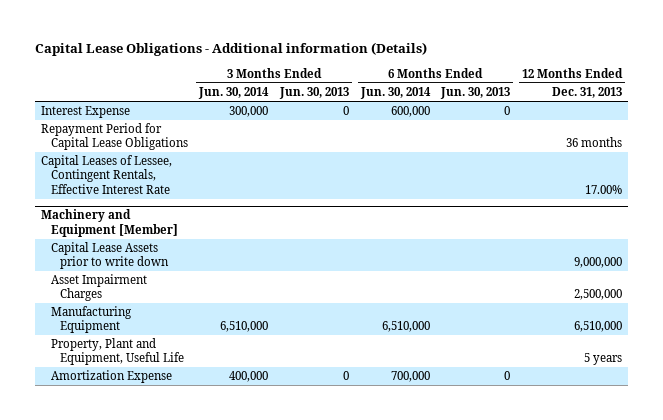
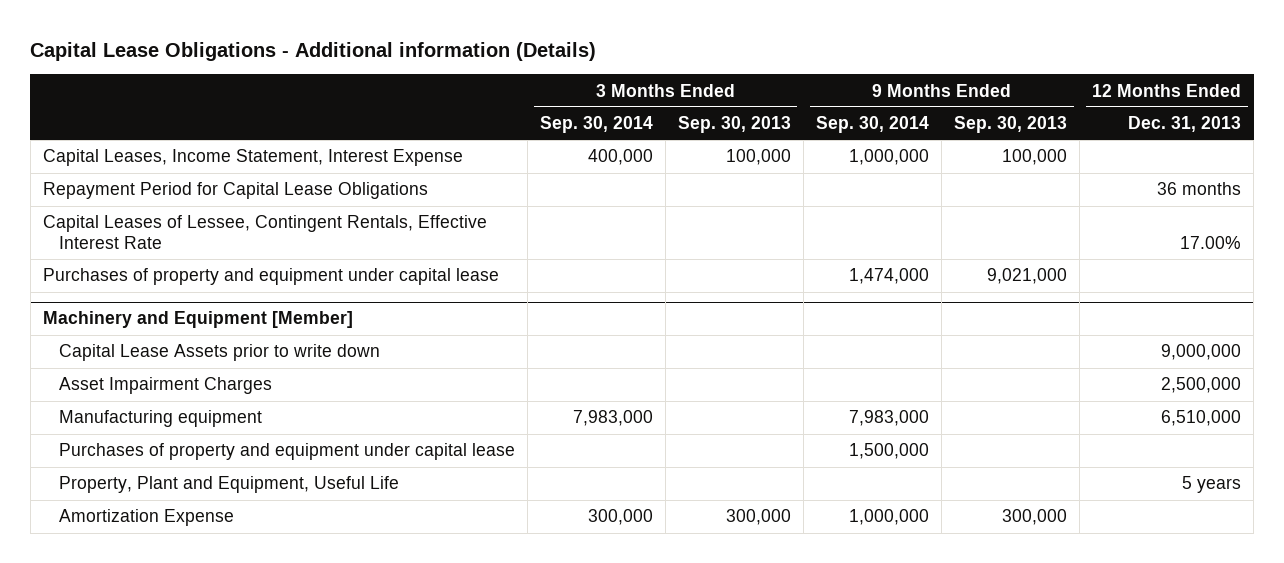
- | 3 Months Ended Jun. 30, 2014 | 3 Months Ended Jun. 30, 2013 | 6 Months Ended Jun. 30, 2014 | 6 Months Ended Jun. 30, 2013 | 12 Months Ended Dec. 31, 2013
+ | 3 Months Ended Sep. 30, 2014 | 3 Months Ended Sep. 30, 2013 | 9 Months Ended Sep. 30, 2014 | 9 Months Ended Sep. 30, 2013 | 12 Months Ended Dec. 31, 2013
- Interest Expense | 300,000 | 0 | 600,000 | 0 |
+ Capital Leases, Income Statement, Interest Expense | 400,000 | 100,000 | 1,000,000 | 100,000 |
+ Purchases of property and equipment under capital lease | | | 1,474,000 | 9,021,000 |
@ Machinery and Equipment [Member]
- Manufacturing Equipment | 6,510,000 | | 6,510,000 | | 6,510,000
+ Manufacturing equipment | 7,983,000 | | 7,983,000 | | 6,510,000
+ Purchases of property and equipment under capital lease | | | 1,500,000 | |

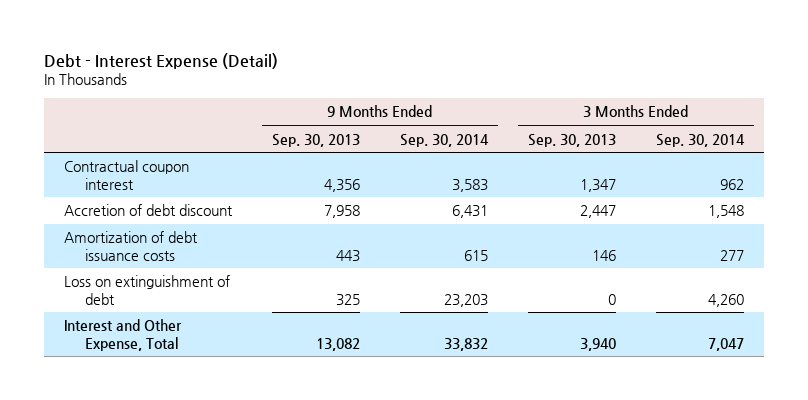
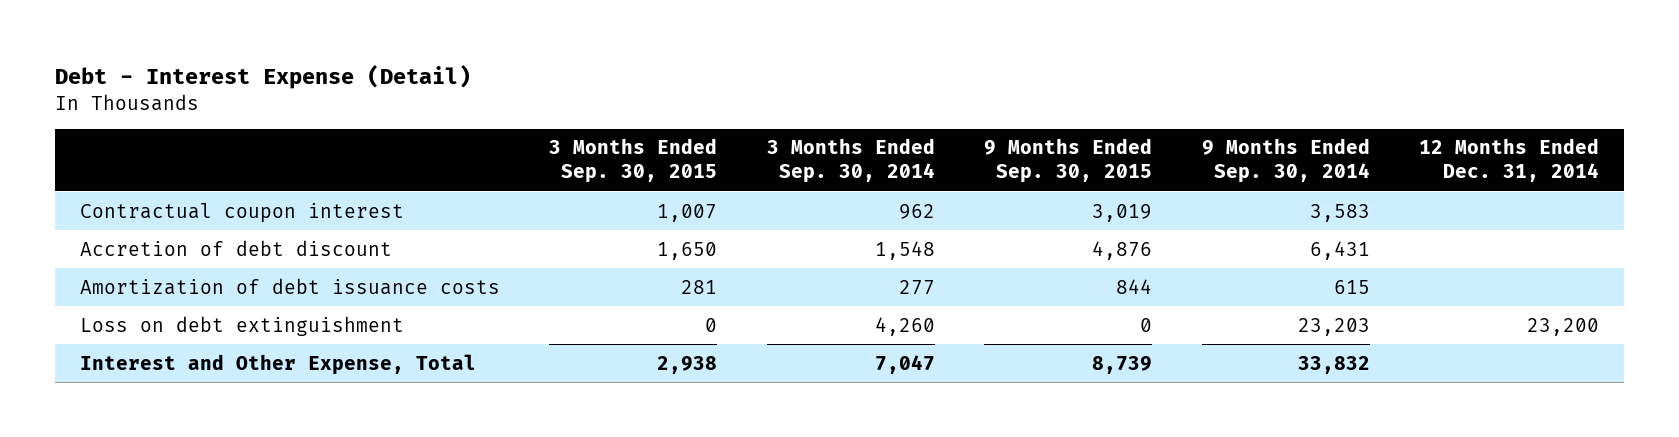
- | 9 Months Ended Sep. 30, 2013 | 9 Months Ended Sep. 30, 2014 | 3 Months Ended Sep. 30, 2013 | 3 Months Ended Sep. 30, 2014
+ | 3 Months Ended Sep. 30, 2015 | 3 Months Ended Sep. 30, 2014 | 9 Months Ended Sep. 30, 2015 | 9 Months Ended Sep. 30, 2014 | 12 Months Ended Dec. 31, 2014
- Loss on extinguishment of debt | 325 | 23,203 | 0 | 4,260
+ Loss on debt extinguishment | 0 | 4,260 | 0 | 23,203 | 23,200

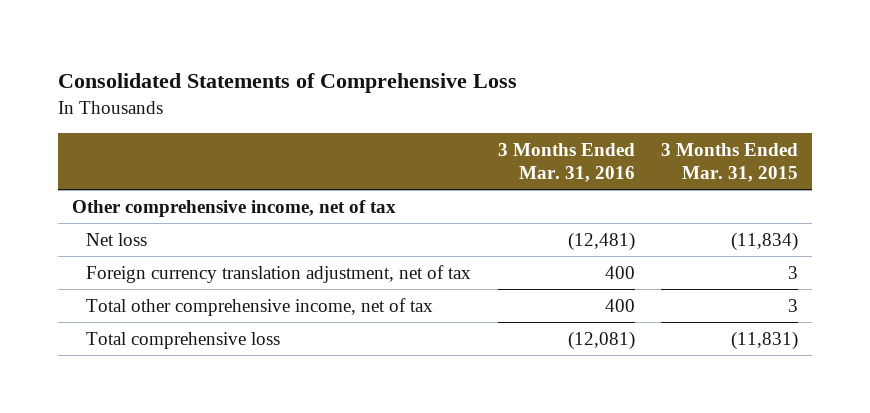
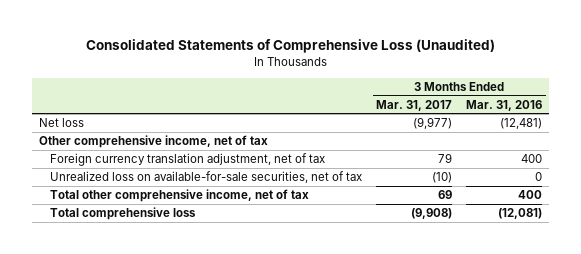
- Consolidated Statements of Comprehensive Loss
+ Consolidated Statements of Comprehensive Loss (Unaudited)
- | 3 Months Ended Mar. 31, 2016 | 3 Months Ended Mar. 31, 2015
+ | 3 Months Ended Mar. 31, 2017 | 3 Months Ended Mar. 31, 2016
moved down: Other comprehensive income, net of tax
+ Unrealized loss on available-for-sale securities, net of tax | (10) | 0

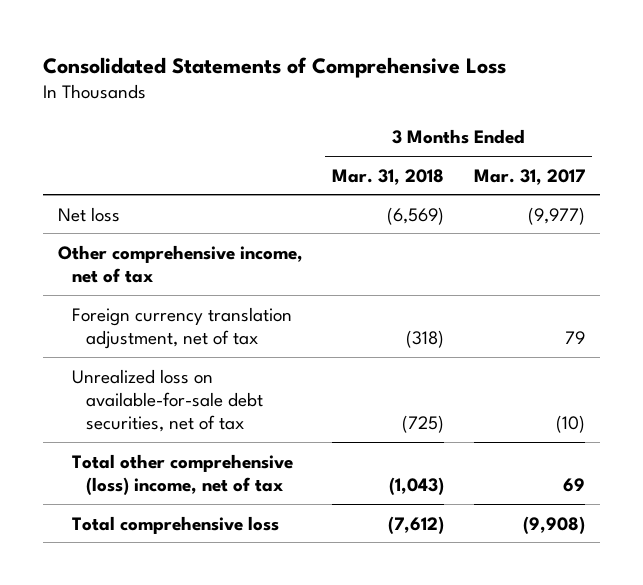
- Consolidated Statements of Comprehensive Loss (Unaudited)
+ Consolidated Statements of Comprehensive Loss
- | 3 Months Ended Mar. 31, 2017 | 3 Months Ended Mar. 31, 2016
+ | 3 Months Ended Mar. 31, 2018 | 3 Months Ended Mar. 31, 2017
- Unrealized loss on available-for-sale securities, net of tax | (10) | 0
- Total other comprehensive income, net of tax | 69 | 400
+ Unrealized loss on available-for-sale debt securities, net of tax | (725) | (10)
+ Total other comprehensive (loss) income, net of tax | (1,043) | 69

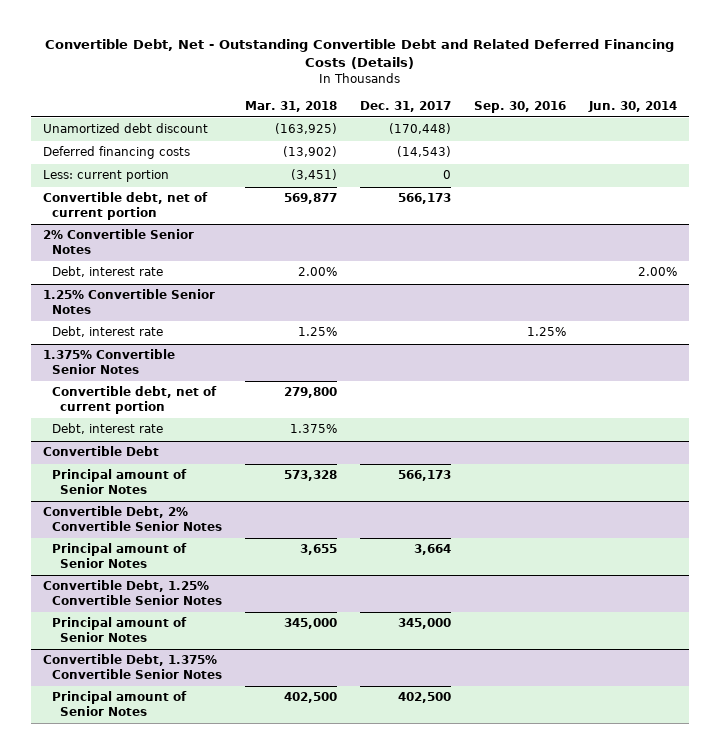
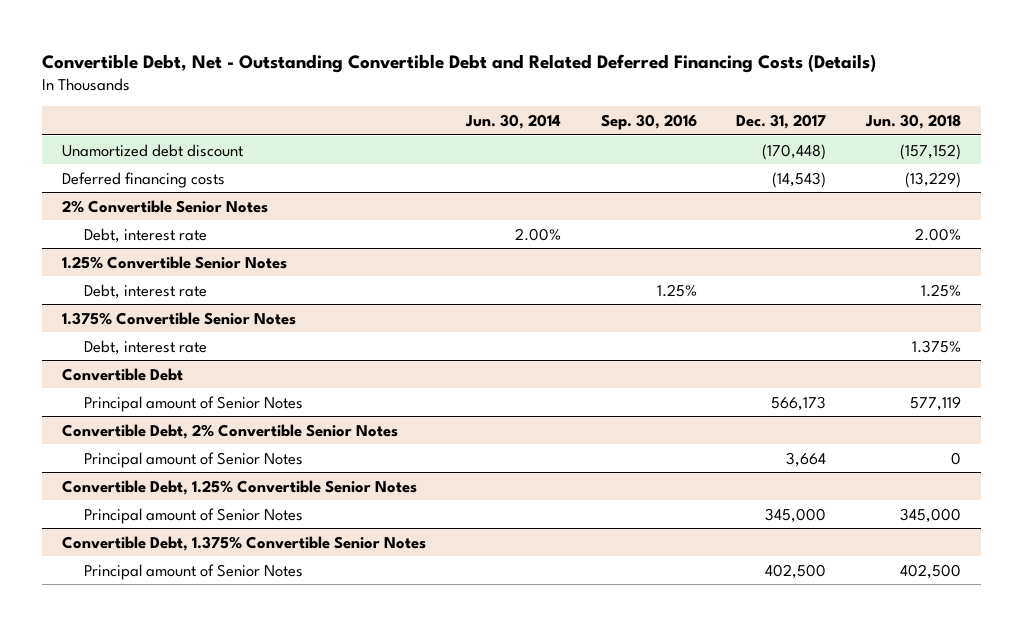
- | Mar. 31, 2018 | Dec. 31, 2017 | Sep. 30, 2016 | Jun. 30, 2014
+ | Jun. 30, 2014 | Sep. 30, 2016 | Dec. 31, 2017 | Jun. 30, 2018
- Less: current portion | (3,451) | 0 | |
- Convertible debt, net of current portion | 569,877 | 566,173 | |
@ 1.375% Convertible Senior Notes
- Convertible debt, net of current portion | 279,800 | | |

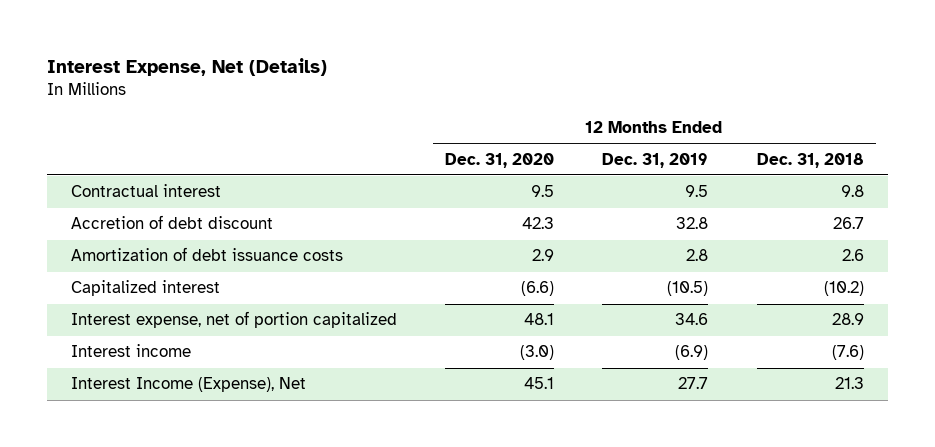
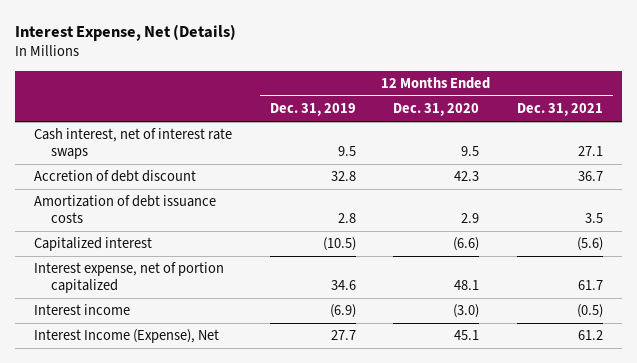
- | 12 Months Ended Dec. 31, 2020 | 12 Months Ended Dec. 31, 2019 | 12 Months Ended Dec. 31, 2018
+ | 12 Months Ended Dec. 31, 2019 | 12 Months Ended Dec. 31, 2020 | 12 Months Ended Dec. 31, 2021
- Contractual interest | 9.5 | 9.5 | 9.8
+ Cash interest, net of interest rate swaps | 9.5 | 9.5 | 27.1

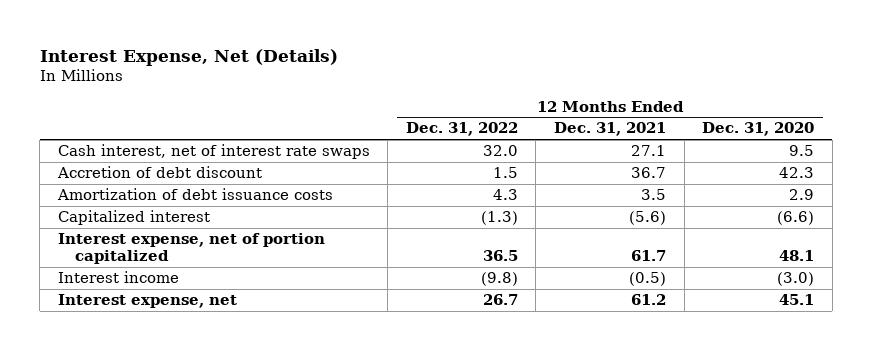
- | 12 Months Ended Dec. 31, 2019 | 12 Months Ended Dec. 31, 2020 | 12 Months Ended Dec. 31, 2021
+ | 12 Months Ended Dec. 31, 2022 | 12 Months Ended Dec. 31, 2021 | 12 Months Ended Dec. 31, 2020
- Interest Income (Expense), Net | 27.7 | 45.1 | 61.2
+ Interest expense, net | 26.7 | 61.2 | 45.1

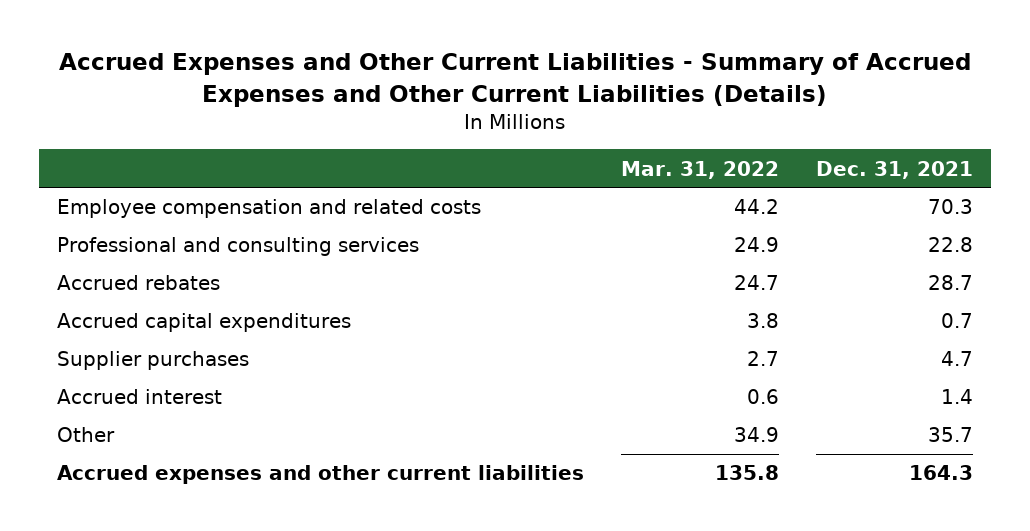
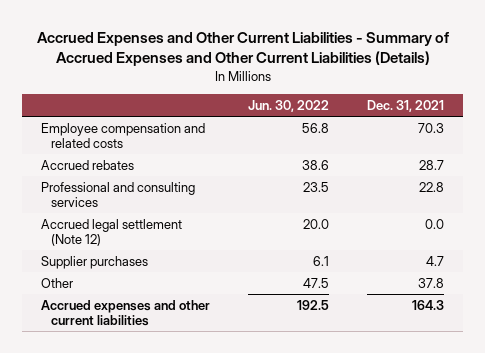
- | Mar. 31, 2022 | Dec. 31, 2021
+ | Jun. 30, 2022 | Dec. 31, 2021
- Accrued capital expenditures | 3.8 | 0.7
moved down: Professional and consulting services | 23.5 | 22.8
+ Accrued legal settlement (Note 12) | 20.0 | 0.0
- Accrued interest | 0.6 | 1.4
- Other | 34.9 | 35.7
+ Other | 47.5 | 37.8

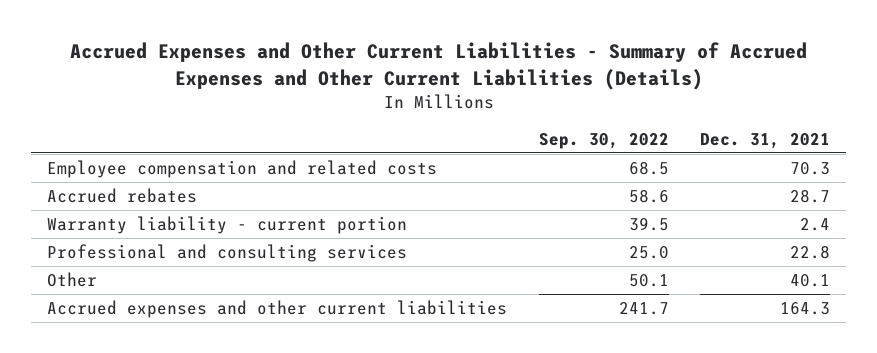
- | Jun. 30, 2022 | Dec. 31, 2021
+ | Sep. 30, 2022 | Dec. 31, 2021
+ Warranty liability - current portion | 39.5 | 2.4
- Accrued legal settlement (Note 12) | 20.0 | 0.0
- Supplier purchases | 6.1 | 4.7
- Other | 47.5 | 37.8
+ Other | 50.1 | 40.1

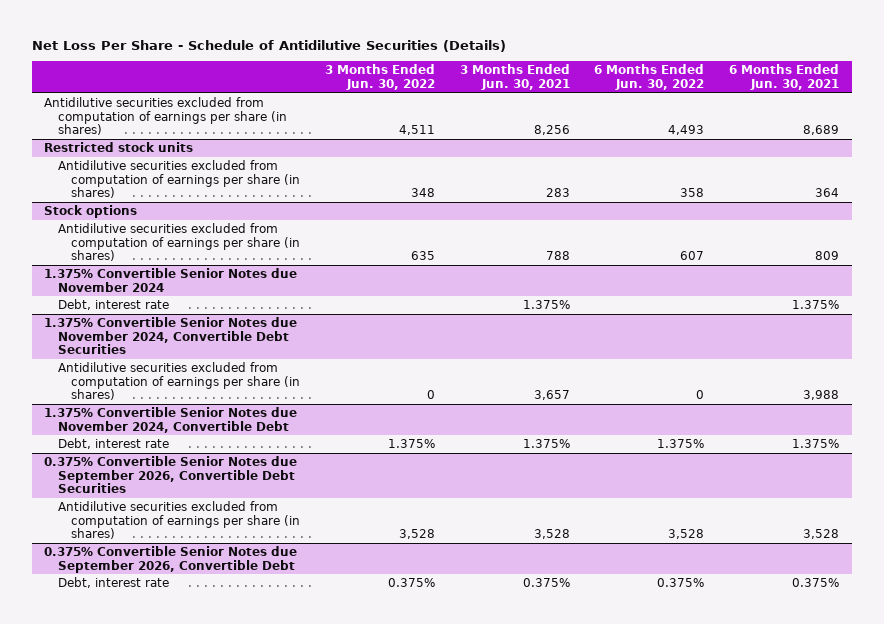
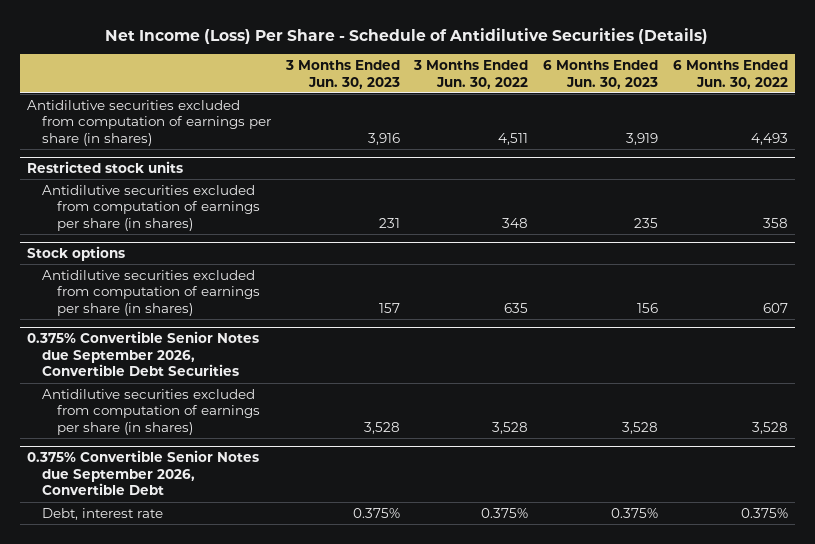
- Net Loss Per Share - Schedule of Antidilutive Securities (Details)
+ Net Income (Loss) Per Share - Schedule of Antidilutive Securities (Details)
- | 3 Months Ended Jun. 30, 2022 | 3 Months Ended Jun. 30, 2021 | 6 Months Ended Jun. 30, 2022 | 6 Months Ended Jun. 30, 2021
+ | 3 Months Ended Jun. 30, 2023 | 3 Months Ended Jun. 30, 2022 | 6 Months Ended Jun. 30, 2023 | 6 Months Ended Jun. 30, 2022
- 1.375% Convertible Senior Notes due November 2024
- Debt, interest rate | | 1.375% | | 1.375%
- 1.375% Convertible Senior Notes due November 2024, Convertible Debt Securities
- Antidilutive securities excluded from computation of earnings per share (in shares) | 0 | 3,657 | 0 | 3,988
- 1.375% Convertible Senior Notes due November 2024, Convertible Debt
- Debt, interest rate | 1.375% | 1.375% | 1.375% | 1.375%

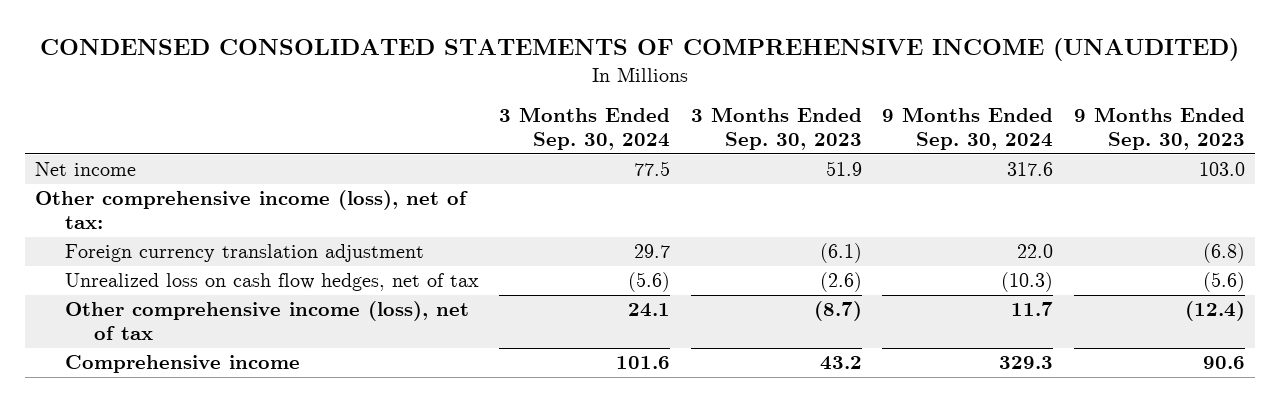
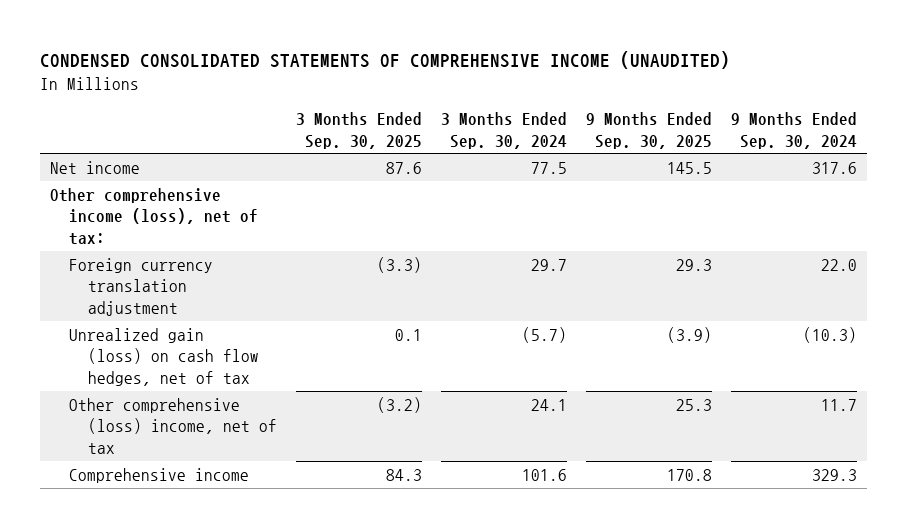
- | 3 Months Ended Sep. 30, 2024 | 3 Months Ended Sep. 30, 2023 | 9 Months Ended Sep. 30, 2024 | 9 Months Ended Sep. 30, 2023
+ | 3 Months Ended Sep. 30, 2025 | 3 Months Ended Sep. 30, 2024 | 9 Months Ended Sep. 30, 2025 | 9 Months Ended Sep. 30, 2024
- Unrealized loss on cash flow hedges, net of tax | (5.6) | (2.6) | (10.3) | (5.6)
- Other comprehensive income (loss), net of tax | 24.1 | (8.7) | 11.7 | (12.4)
+ Unrealized gain (loss) on cash flow hedges, net of tax | 0.1 | (5.7) | (3.9) | (10.3)
+ Other comprehensive (loss) income, net of tax | (3.2) | 24.1 | 25.3 | 11.7

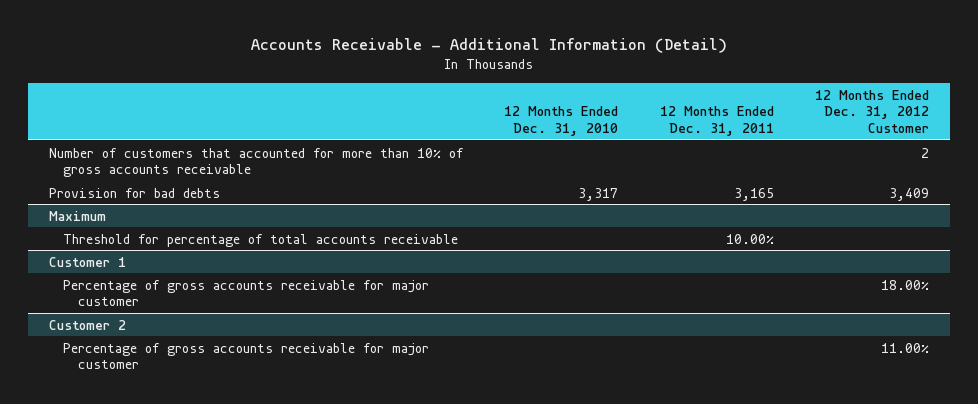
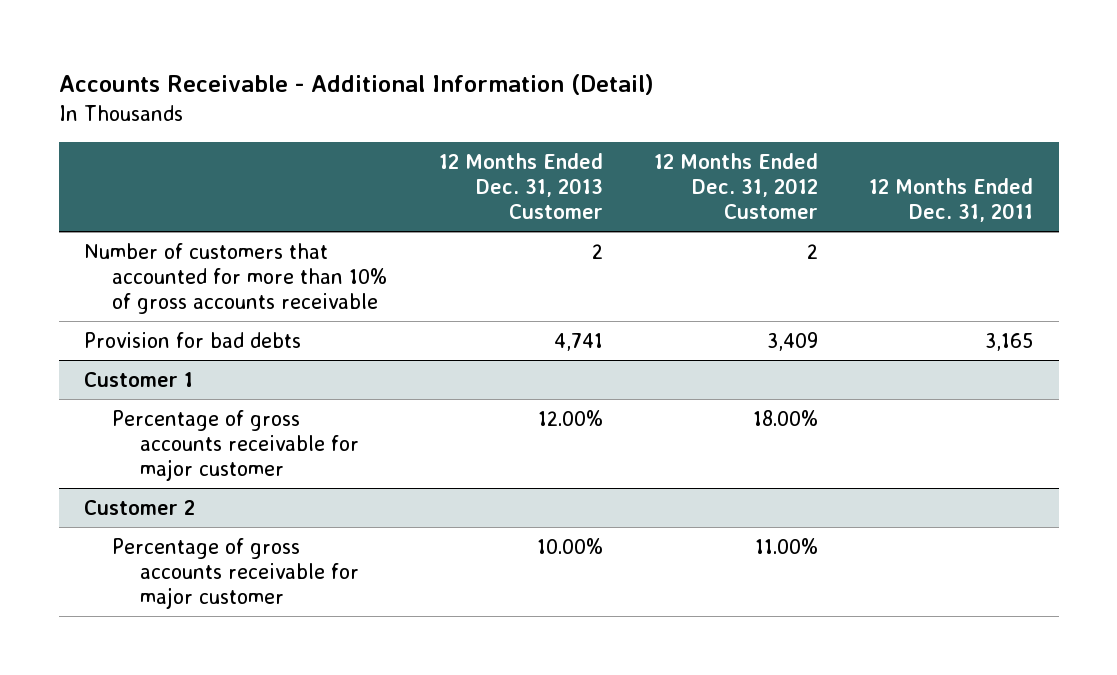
- | 12 Months Ended Dec. 31, 2010 | 12 Months Ended Dec. 31, 2011 | 12 Months Ended Dec. 31, 2012 Customer
+ | 12 Months Ended Dec. 31, 2013 Customer | 12 Months Ended Dec. 31, 2012 Customer | 12 Months Ended Dec. 31, 2011
- Maximum
- Threshold for percentage of total accounts receivable | | 10.00% |

